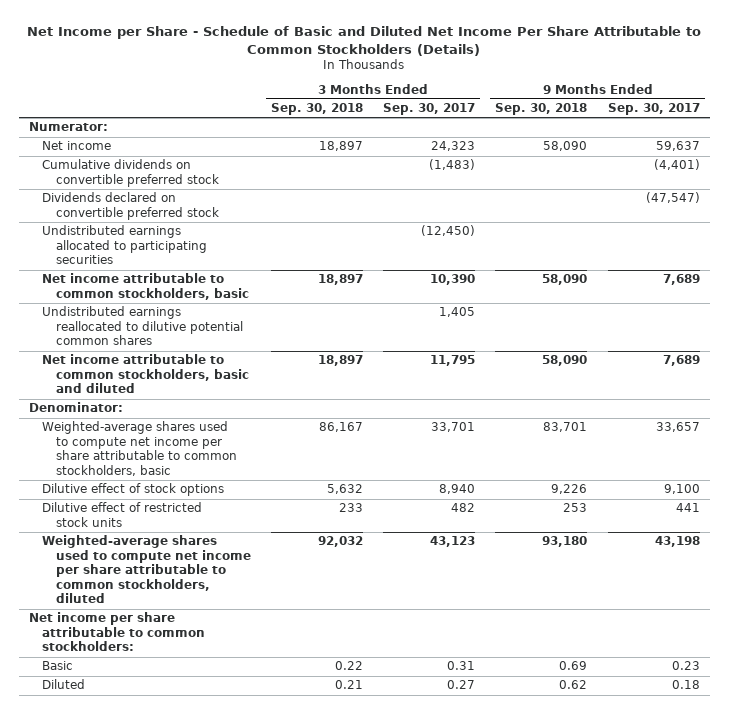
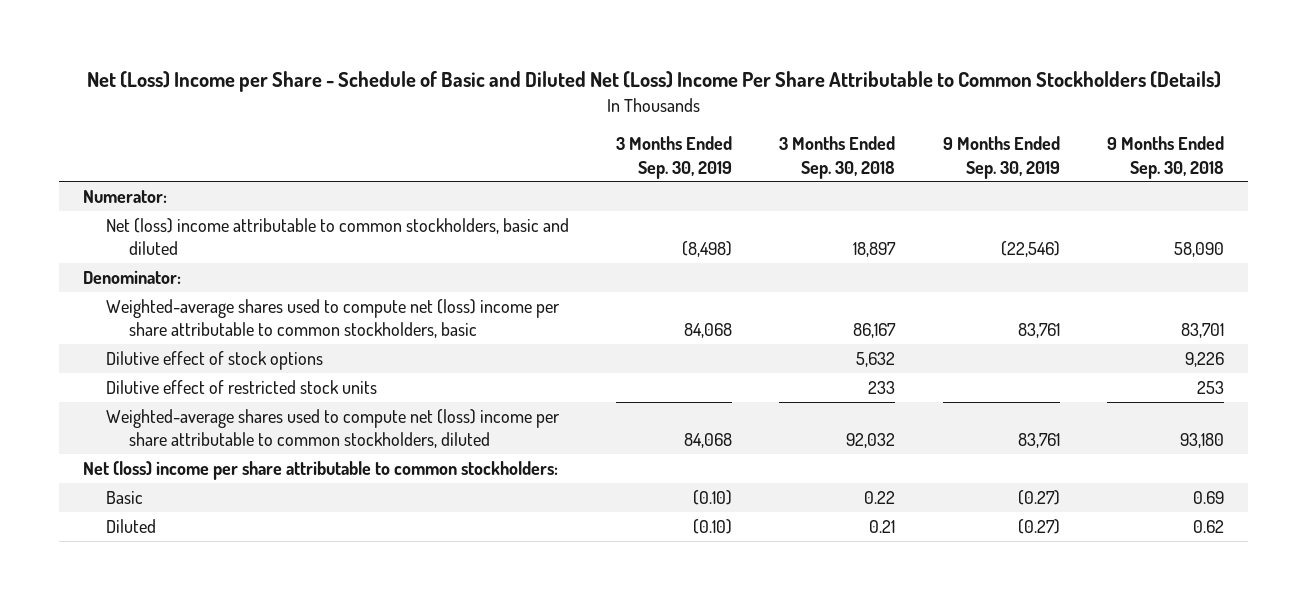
- Net Income per Share - Schedule of Basic and Diluted Net Income Per Share Attributable to Common Stockholders (Details)
+ Net (Loss) Income per Share - Schedule of Basic and Diluted Net (Loss) Income Per Share Attributable to Common Stockholders (Details)
- | 3 Months Ended Sep. 30, 2018 | 3 Months Ended Sep. 30, 2017 | 9 Months Ended Sep. 30, 2018 | 9 Months Ended Sep. 30, 2017
+ | 3 Months Ended Sep. 30, 2019 | 3 Months Ended Sep. 30, 2018 | 9 Months Ended Sep. 30, 2019 | 9 Months Ended Sep. 30, 2018
- Net income | 18,897 | 24,323 | 58,090 | 59,637
- Cumulative dividends on convertible preferred stock | | (1,483) | | (4,401)
- Dividends declared on convertible preferred stock | | | | (47,547)
- Undistributed earnings allocated to participating securities | | (12,450) | |
- Net income attributable to common stockholders, basic | 18,897 | 10,390 | 58,090 | 7,689
- Undistributed earnings reallocated to dilutive potential common shares | | 1,405 | |
- Net income attributable to common stockholders, basic and diluted | 18,897 | 11,795 | 58,090 | 7,689
+ Net (loss) income attributable to common stockholders, basic and diluted | (8,498) | 18,897 | (22,546) | 58,090
- Weighted-average shares used to compute net income per share attributable to common stockholders, basic | 86,167 | 33,701 | 83,701 | 33,657
+ Weighted-average shares used to compute net (loss) income per share attributable to common stockholders, basic | 84,068 | 86,167 | 83,761 | 83,701
- Weighted-average shares used to compute net income per share attributable to common stockholders, diluted | 92,032 | 43,123 | 93,180 | 43,198
- Net income per share attributable to common stockholders:
+ Weighted-average shares used to compute net (loss) income per share attributable to common stockholders, diluted | 84,068 | 92,032 | 83,761 | 93,180
+ Net (loss) income per share attributable to common stockholders:

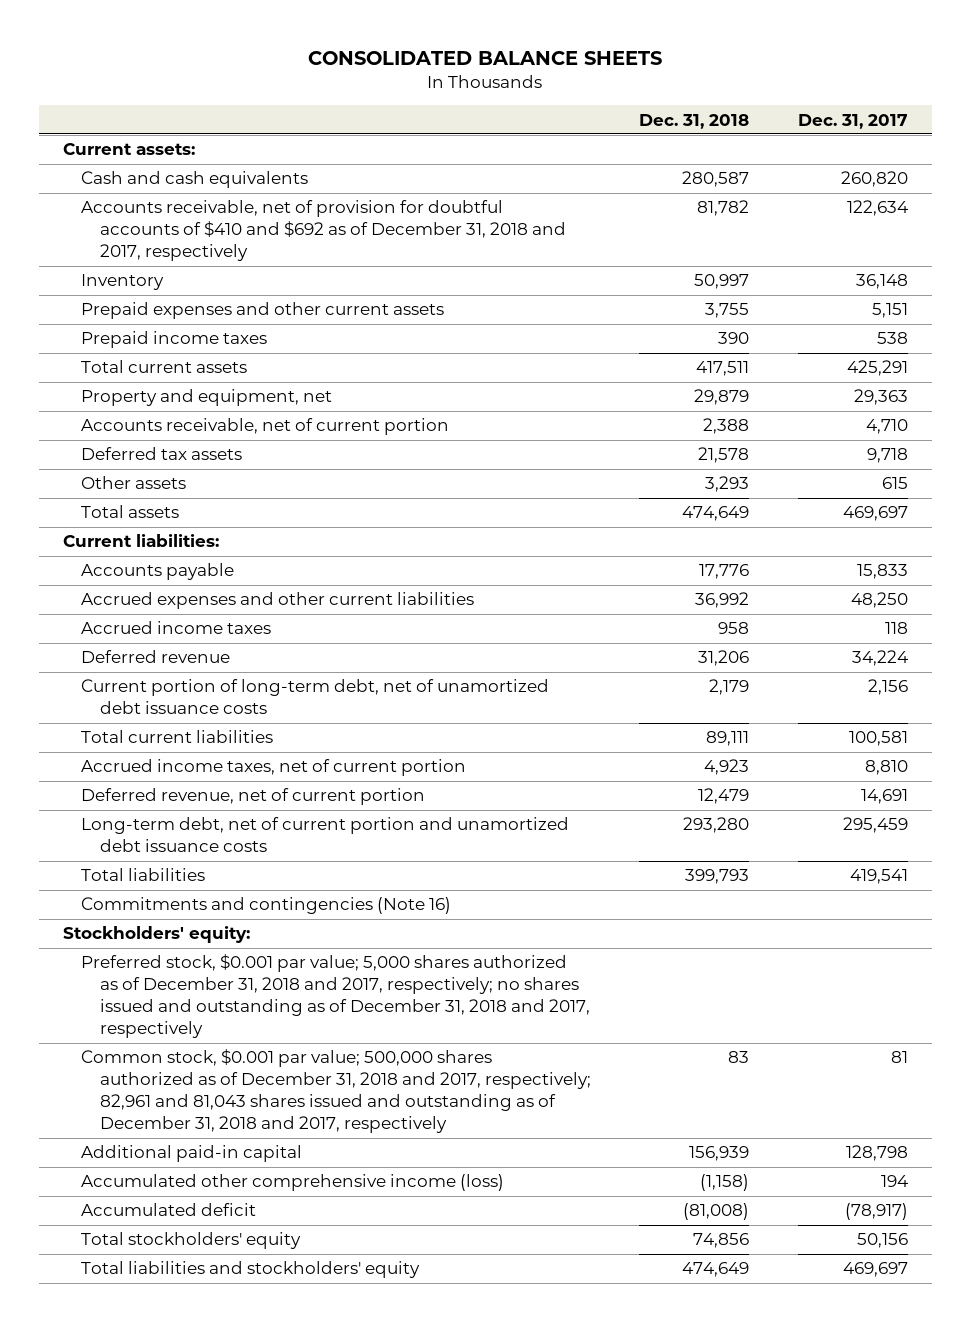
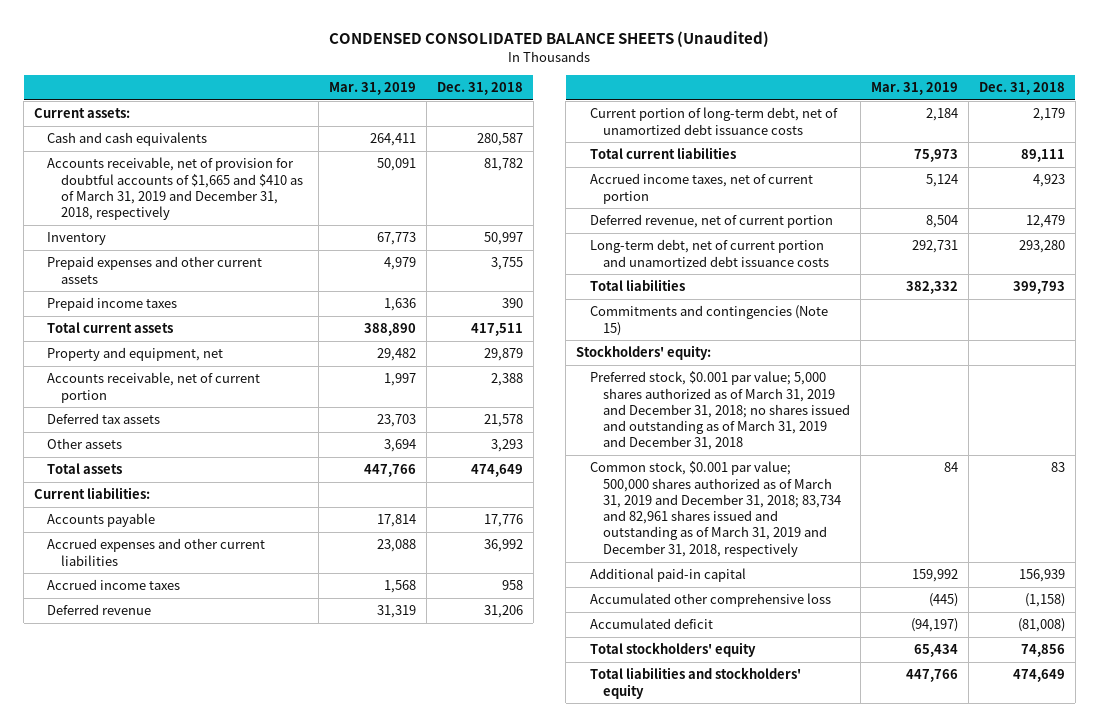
- CONSOLIDATED BALANCE SHEETS
+ CONDENSED CONSOLIDATED BALANCE SHEETS (Unaudited)
- | Dec. 31, 2018 | Dec. 31, 2017
+ | Mar. 31, 2019 | Dec. 31, 2018
- Accounts receivable, net of provision for doubtful accounts of $410 and $692 as of December 31, 2018 and 2017, respectively | 81,782 | 122,634
+ Accounts receivable, net of provision for doubtful accounts of $1,665 and $410 as of March 31, 2019 and December 31, 2018, respectively | 50,091 | 81,782
- Commitments and contingencies (Note 16)
+ Commitments and contingencies (Note 15)
- Preferred stock, $0.001 par value; 5,000 shares authorized as of December 31, 2018 and 2017, respectively; no shares issued and outstanding as of December 31, 2018 and 2017, respectively
- Common stock, $0.001 par value; 500,000 shares authorized as of December 31, 2018 and 2017, respectively; 82,961 and 81,043 shares issued and outstanding as of December 31, 2018 and 2017, respectively | 83 | 81
+ Preferred stock, $0.001 par value; 5,000 shares authorized as of March 31, 2019 and December 31, 2018; no shares issued and outstanding as of March 31, 2019 and December 31, 2018
+ Common stock, $0.001 par value; 500,000 shares authorized as of March 31, 2019 and December 31, 2018; 83,734 and 82,961 shares issued and outstanding as of March 31, 2019 and December 31, 2018, respectively | 84 | 83
- Accumulated other comprehensive income (loss) | (1,158) | 194
+ Accumulated other comprehensive loss | (445) | (1,158)

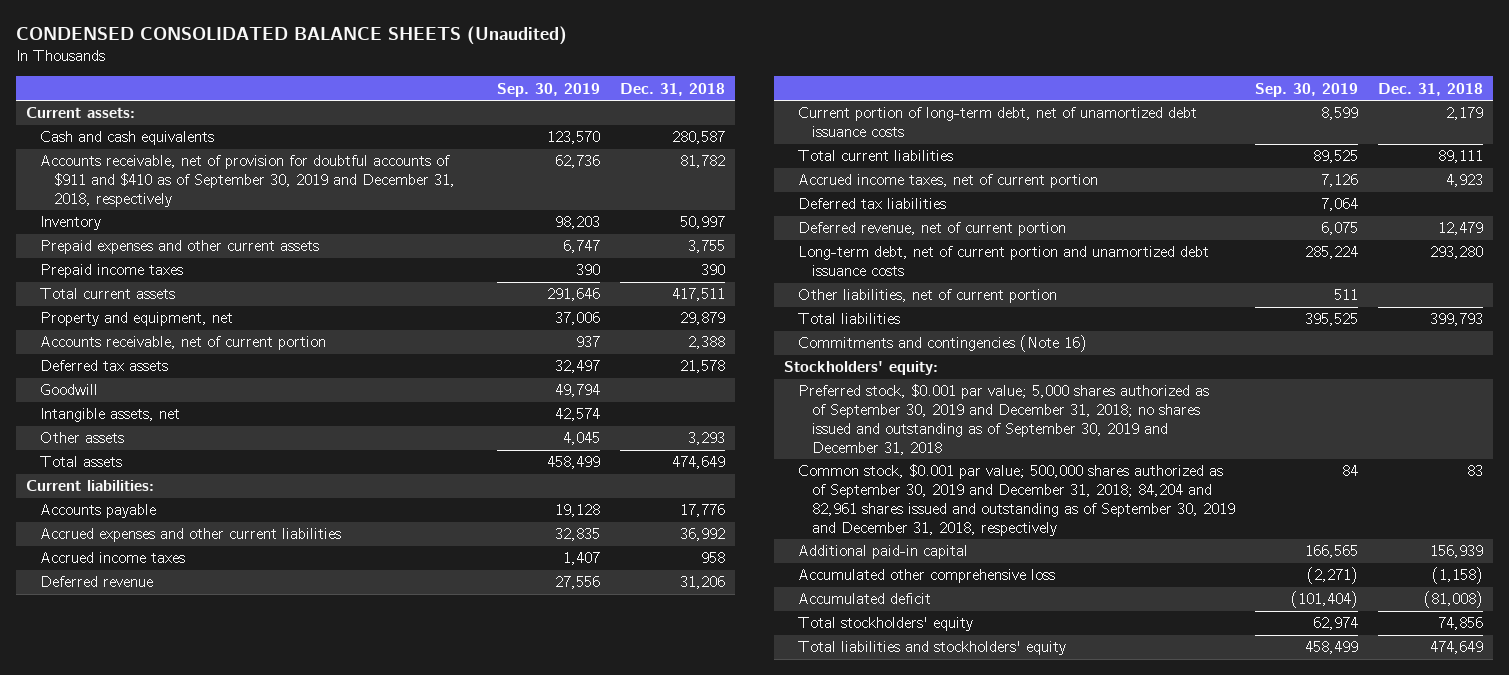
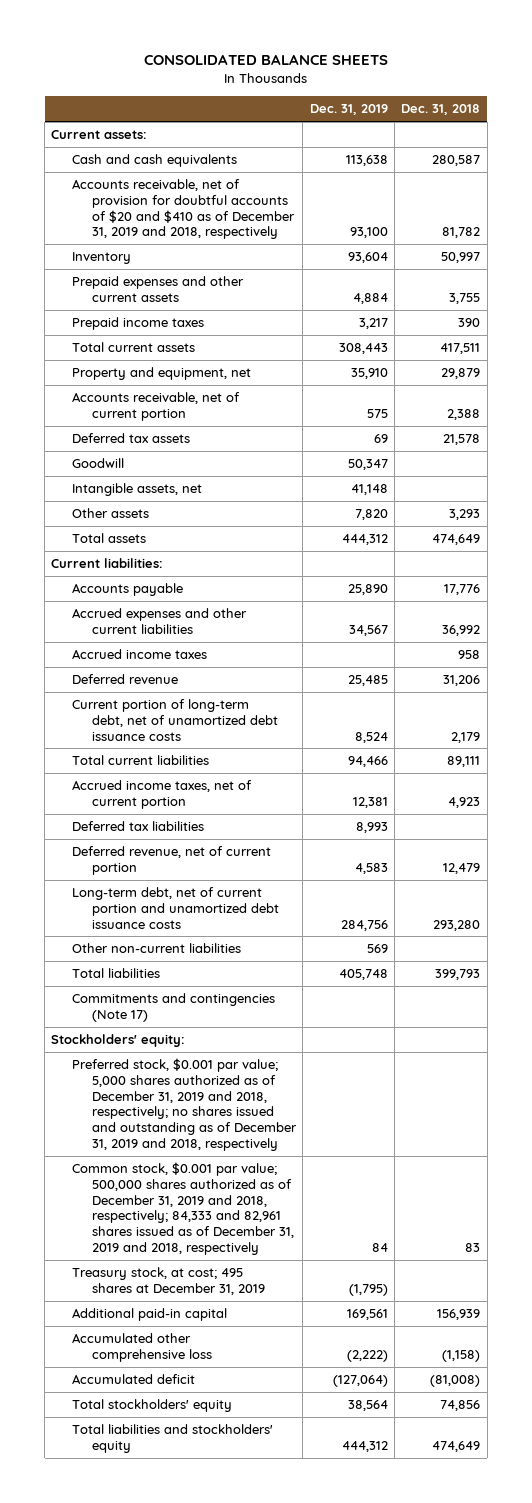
- CONDENSED CONSOLIDATED BALANCE SHEETS (Unaudited)
+ CONSOLIDATED BALANCE SHEETS
- | Sep. 30, 2019 | Dec. 31, 2018
+ | Dec. 31, 2019 | Dec. 31, 2018
- Accounts receivable, net of provision for doubtful accounts of $911 and $410 as of September 30, 2019 and December 31, 2018, respectively | 62,736 | 81,782
+ Accounts receivable, net of provision for doubtful accounts of $20 and $410 as of December 31, 2019 and 2018, respectively | 93,100 | 81,782
- Other liabilities, net of current portion | 511 |
+ Other non-current liabilities | 569 |
- Commitments and contingencies (Note 16)
+ Commitments and contingencies (Note 17)
- Preferred stock, $0.001 par value; 5,000 shares authorized as of September 30, 2019 and December 31, 2018; no shares issued and outstanding as of September 30, 2019 and December 31, 2018
- Common stock, $0.001 par value; 500,000 shares authorized as of September 30, 2019 and December 31, 2018; 84,204 and 82,961 shares issued and outstanding as of September 30, 2019 and December 31, 2018, respectively | 84 | 83
+ Preferred stock, $0.001 par value; 5,000 shares authorized as of December 31, 2019 and 2018, respectively; no shares issued and outstanding as of December 31, 2019 and 2018, respectively
+ Common stock, $0.001 par value; 500,000 shares authorized as of December 31, 2019 and 2018, respectively; 84,333 and 82,961 shares issued as of December 31, 2019 and 2018, respectively | 84 | 83
+ Treasury stock, at cost; 495 shares at December 31, 2019 | (1,795) |

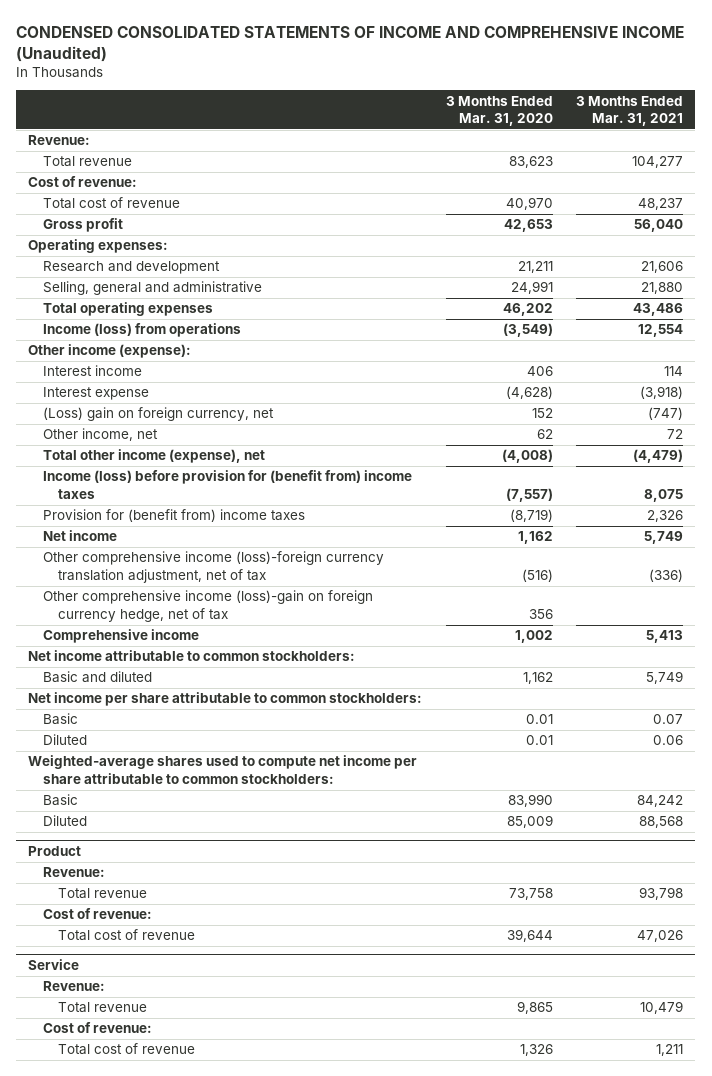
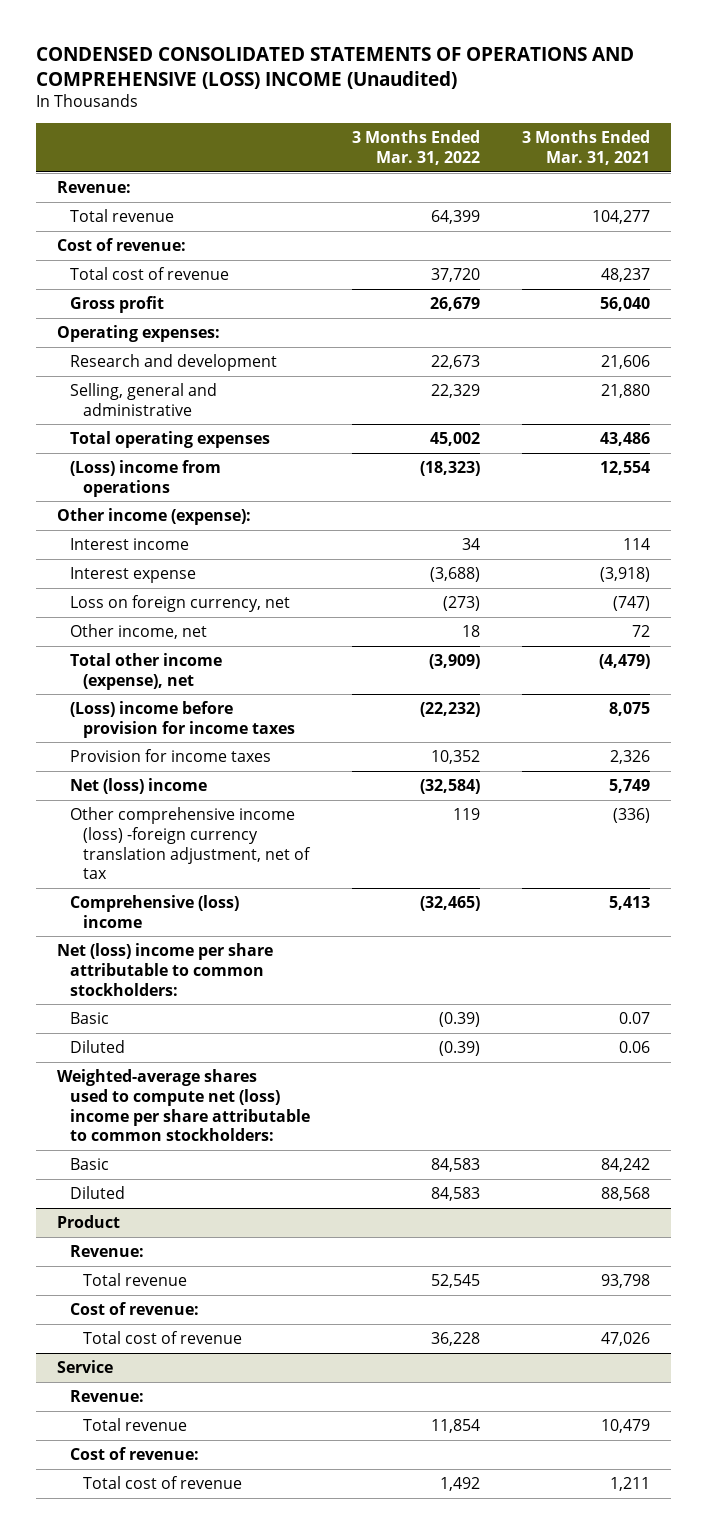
- CONDENSED CONSOLIDATED STATEMENTS OF INCOME AND COMPREHENSIVE INCOME (Unaudited)
+ CONDENSED CONSOLIDATED STATEMENTS OF OPERATIONS AND COMPREHENSIVE (LOSS) INCOME (Unaudited)
- | 3 Months Ended Mar. 31, 2020 | 3 Months Ended Mar. 31, 2021
+ | 3 Months Ended Mar. 31, 2022 | 3 Months Ended Mar. 31, 2021
- Income (loss) from operations | (3,549) | 12,554
+ (Loss) income from operations | (18,323) | 12,554
- (Loss) gain on foreign currency, net | 152 | (747)
+ Loss on foreign currency, net | (273) | (747)
- Income (loss) before provision for (benefit from) income taxes | (7,557) | 8,075
- Provision for (benefit from) income taxes | (8,719) | 2,326
- Net income | 1,162 | 5,749
- Other comprehensive income (loss)-foreign currency translation adjustment, net of tax | (516) | (336)
- Other comprehensive income (loss)-gain on foreign currency hedge, net of tax | 356 |
- Comprehensive income | 1,002 | 5,413
- Net income attributable to common stockholders:
- Basic and diluted | 1,162 | 5,749
- Net income per share attributable to common stockholders:
+ (Loss) income before provision for income taxes | (22,232) | 8,075
+ Provision for income taxes | 10,352 | 2,326
+ Net (loss) income | (32,584) | 5,749
+ Other comprehensive income (loss) -foreign currency translation adjustment, net of tax | 119 | (336)
+ Comprehensive (loss) income | (32,465) | 5,413
+ Net (loss) income per share attributable to common stockholders:
- Weighted-average shares used to compute net income per share attributable to common stockholders:
+ Weighted-average shares used to compute net (loss) income per share attributable to common stockholders:

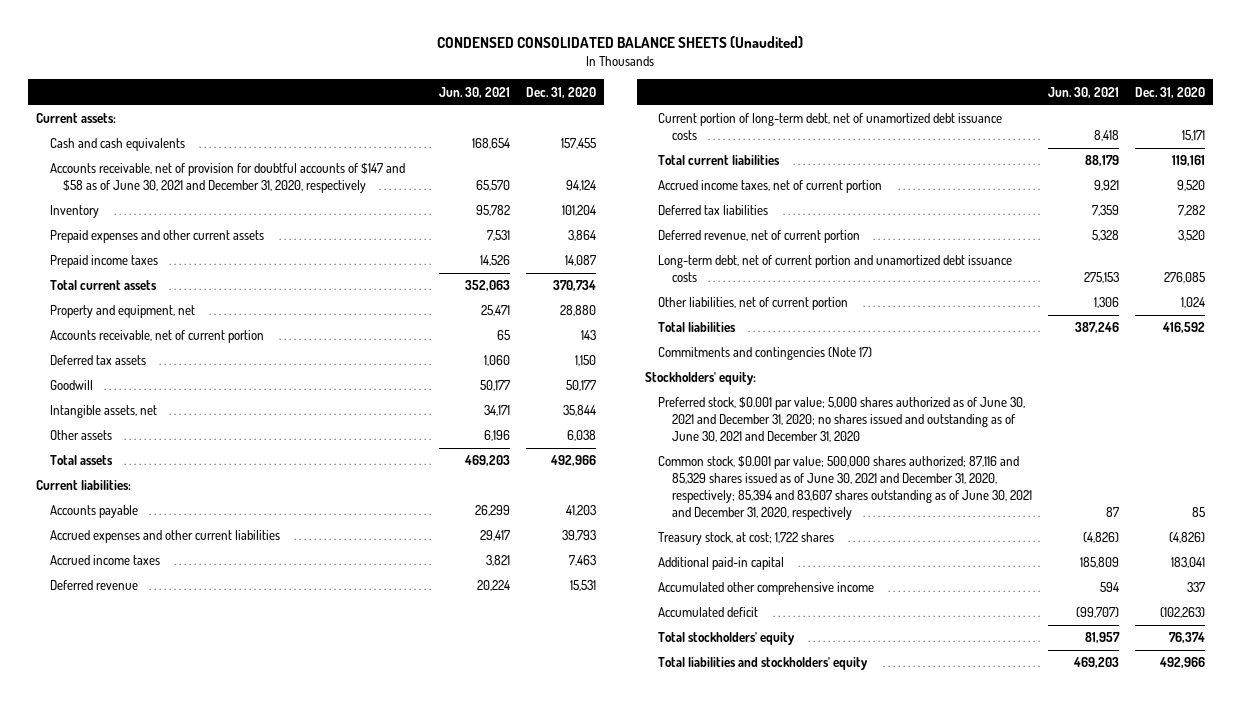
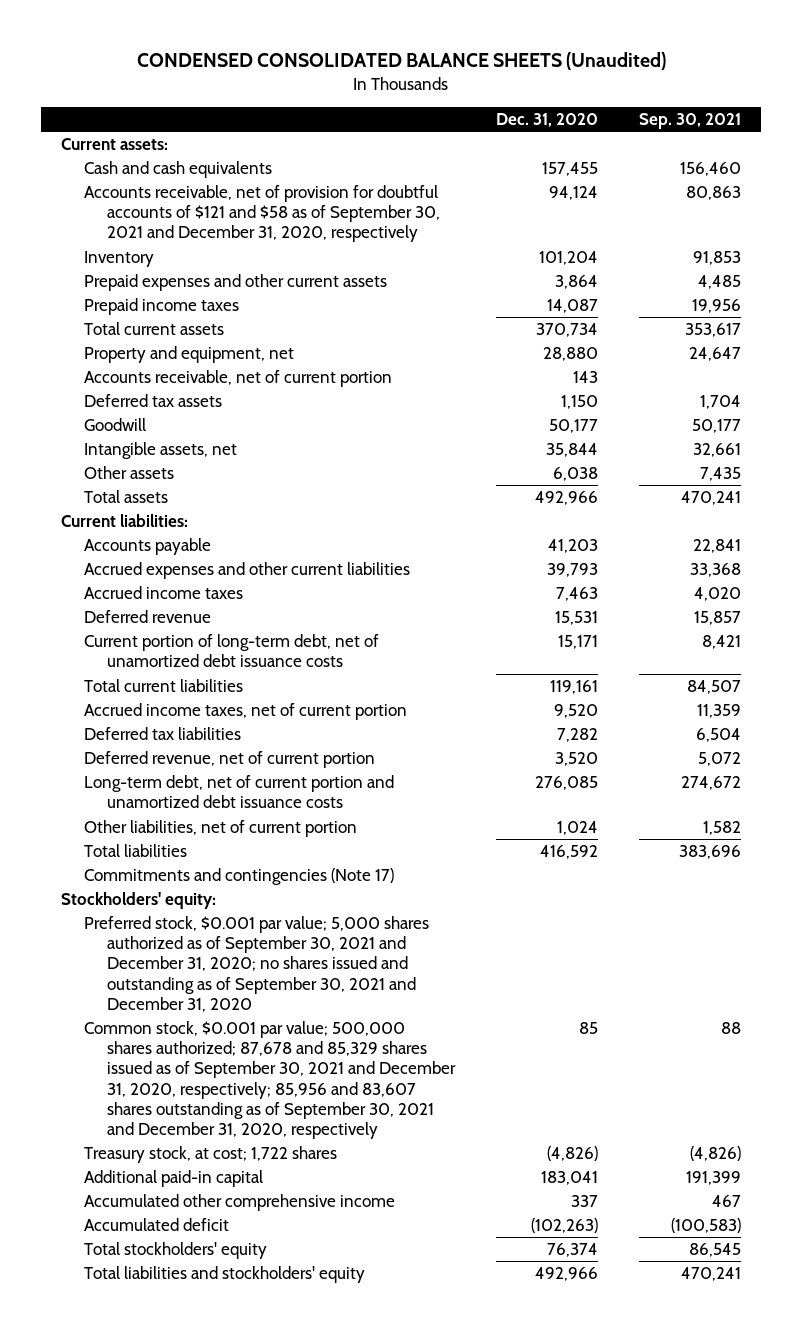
- | Jun. 30, 2021 | Dec. 31, 2020
+ | Dec. 31, 2020 | Sep. 30, 2021
- Accounts receivable, net of provision for doubtful accounts of $147 and $58 as of June 30, 2021 and December 31, 2020, respectively | 65,570 | 94,124
+ Accounts receivable, net of provision for doubtful accounts of $121 and $58 as of September 30, 2021 and December 31, 2020, respectively | 94,124 | 80,863
- Preferred stock, $0.001 par value; 5,000 shares authorized as of June 30, 2021 and December 31, 2020; no shares issued and outstanding as of June 30, 2021 and December 31, 2020
- Common stock, $0.001 par value; 500,000 shares authorized; 87,116 and 85,329 shares issued as of June 30, 2021 and December 31, 2020, respectively; 85,394 and 83,607 shares outstanding as of June 30, 2021 and December 31, 2020, respectively | 87 | 85
+ Preferred stock, $0.001 par value; 5,000 shares authorized as of September 30, 2021 and December 31, 2020; no shares issued and outstanding as of September 30, 2021 and December 31, 2020
+ Common stock, $0.001 par value; 500,000 shares authorized; 87,678 and 85,329 shares issued as of September 30, 2021 and December 31, 2020, respectively; 85,956 and 83,607 shares outstanding as of September 30, 2021 and December 31, 2020, respectively | 85 | 88

